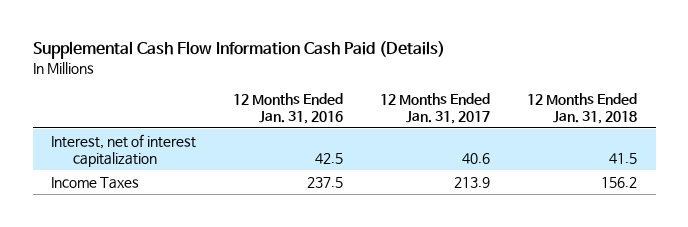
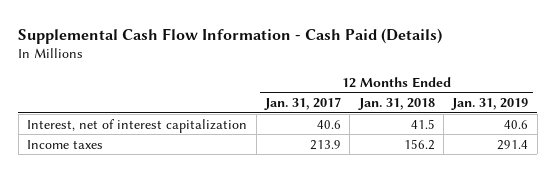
- Supplemental Cash Flow Information Cash Paid (Details)
+ Supplemental Cash Flow Information - Cash Paid (Details)
- | 12 Months Ended Jan. 31, 2016 | 12 Months Ended Jan. 31, 2017 | 12 Months Ended Jan. 31, 2018
+ | 12 Months Ended Jan. 31, 2017 | 12 Months Ended Jan. 31, 2018 | 12 Months Ended Jan. 31, 2019
- Income Taxes | 237.5 | 213.9 | 156.2
+ Income taxes | 213.9 | 156.2 | 291.4

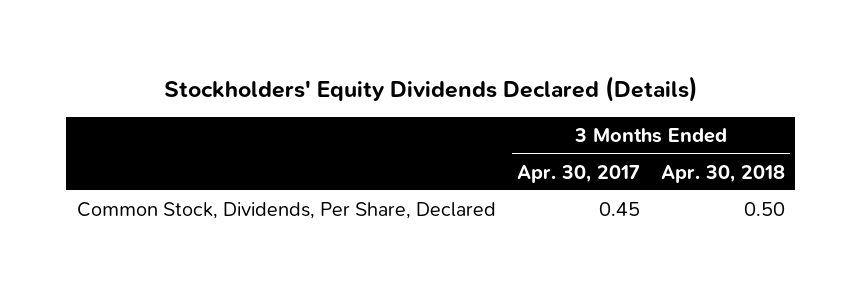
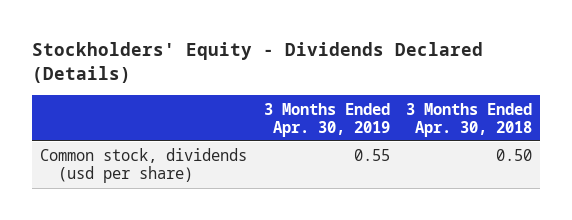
- Stockholders' Equity Dividends Declared (Details)
+ Stockholders' Equity - Dividends Declared (Details)
- | 3 Months Ended Apr. 30, 2017 | 3 Months Ended Apr. 30, 2018
+ | 3 Months Ended Apr. 30, 2019 | 3 Months Ended Apr. 30, 2018
- Common Stock, Dividends, Per Share, Declared | 0.45 | 0.50
+ Common stock, dividends (usd per share) | 0.55 | 0.50

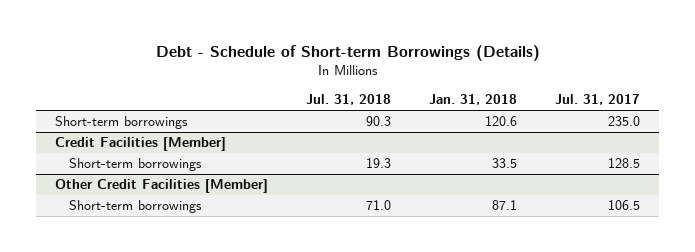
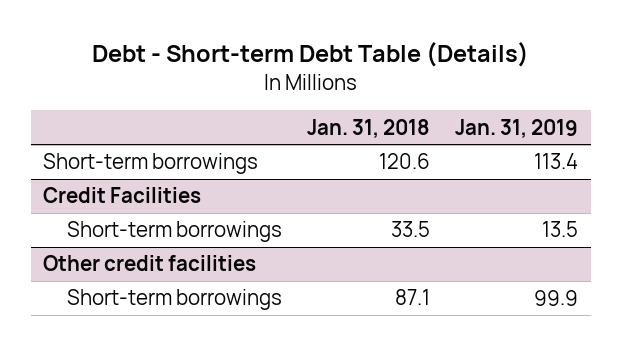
- Debt - Schedule of Short-term Borrowings (Details)
+ Debt - Short-term Debt Table (Details)
- | Jul. 31, 2018 | Jan. 31, 2018 | Jul. 31, 2017
+ | Jan. 31, 2018 | Jan. 31, 2019
- Credit Facilities [Member]
+ Credit Facilities
- Other Credit Facilities [Member]
+ Other credit facilities

